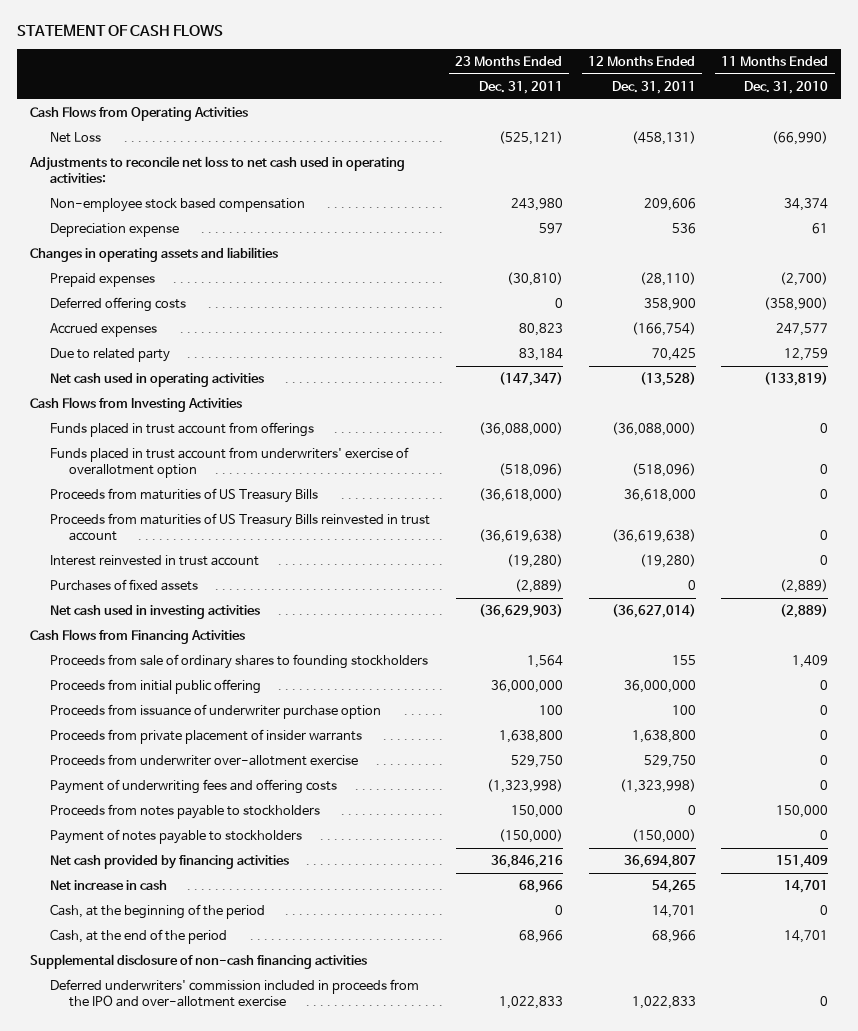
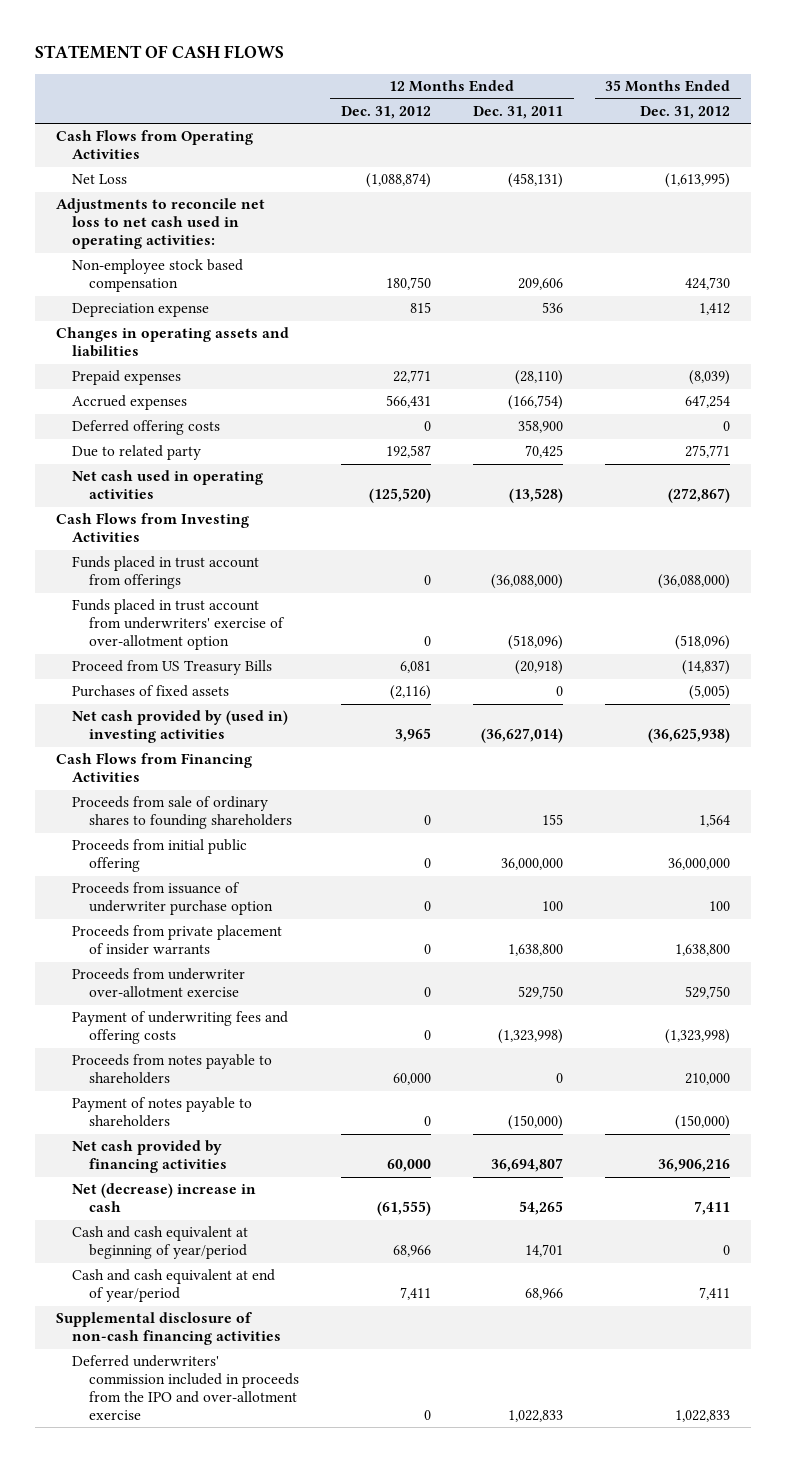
- | 23 Months Ended Dec. 31, 2011 | 12 Months Ended Dec. 31, 2011 | 11 Months Ended Dec. 31, 2010
+ | 12 Months Ended Dec. 31, 2012 | 12 Months Ended Dec. 31, 2011 | 35 Months Ended Dec. 31, 2012
moved down: Deferred offering costs | 0 | 358,900 | 0
- Funds placed in trust account from underwriters' exercise of overallotment option | (518,096) | (518,096) | 0
- Proceeds from maturities of US Treasury Bills | (36,618,000) | 36,618,000 | 0
- Proceeds from maturities of US Treasury Bills reinvested in trust account | (36,619,638) | (36,619,638) | 0
- Interest reinvested in trust account | (19,280) | (19,280) | 0
+ Funds placed in trust account from underwriters' exercise of over-allotment option | 0 | (518,096) | (518,096)
+ Proceed from US Treasury Bills | 6,081 | (20,918) | (14,837)
- Net cash used in investing activities | (36,629,903) | (36,627,014) | (2,889)
+ Net cash provided by (used in) investing activities | 3,965 | (36,627,014) | (36,625,938)
- Proceeds from sale of ordinary shares to founding stockholders | 1,564 | 155 | 1,409
+ Proceeds from sale of ordinary shares to founding shareholders | 0 | 155 | 1,564
- Proceeds from notes payable to stockholders | 150,000 | 0 | 150,000
- Payment of notes payable to stockholders | (150,000) | (150,000) | 0
+ Proceeds from notes payable to shareholders | 60,000 | 0 | 210,000
+ Payment of notes payable to shareholders | 0 | (150,000) | (150,000)
- Net increase in cash | 68,966 | 54,265 | 14,701
- Cash, at the beginning of the period | 0 | 14,701 | 0
- Cash, at the end of the period | 68,966 | 68,966 | 14,701
+ Net (decrease) increase in cash | (61,555) | 54,265 | 7,411
+ Cash and cash equivalent at beginning of year/period | 68,966 | 14,701 | 0
+ Cash and cash equivalent at end of year/period | 7,411 | 68,966 | 7,411

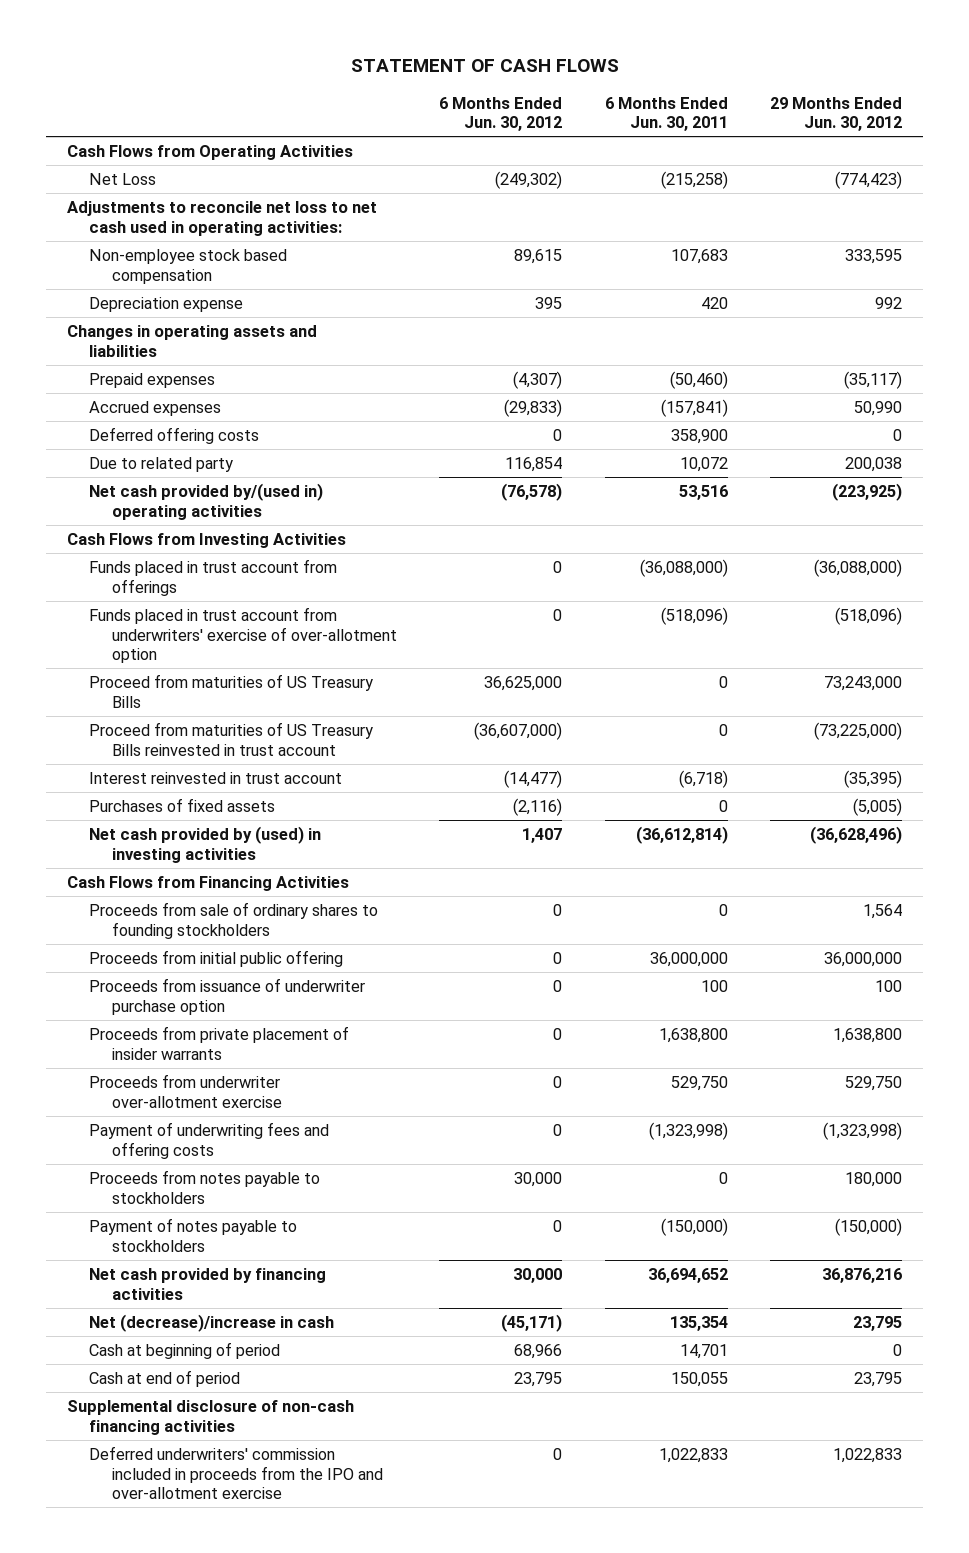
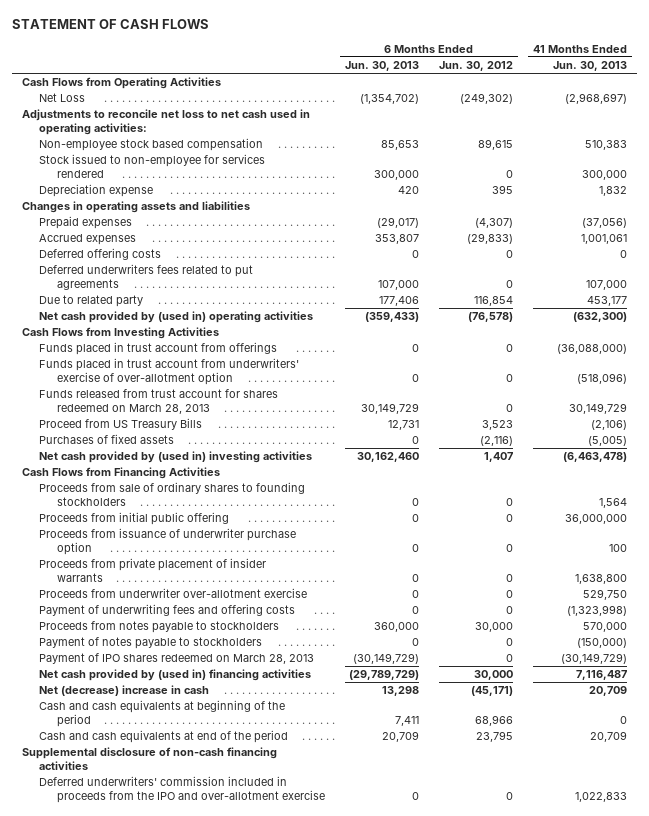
- | 6 Months Ended Jun. 30, 2012 | 6 Months Ended Jun. 30, 2011 | 29 Months Ended Jun. 30, 2012
+ | 6 Months Ended Jun. 30, 2013 | 6 Months Ended Jun. 30, 2012 | 41 Months Ended Jun. 30, 2013
+ Stock issued to non-employee for services rendered | 300,000 | 0 | 300,000
+ Deferred underwriters fees related to put agreements | 107,000 | 0 | 107,000
- Net cash provided by/(used in) operating activities | (76,578) | 53,516 | (223,925)
+ Net cash provided by (used in) operating activities | (359,433) | (76,578) | (632,300)
- Proceed from maturities of US Treasury Bills | 36,625,000 | 0 | 73,243,000
- Proceed from maturities of US Treasury Bills reinvested in trust account | (36,607,000) | 0 | (73,225,000)
- Interest reinvested in trust account | (14,477) | (6,718) | (35,395)
+ Funds released from trust account for shares redeemed on March 28, 2013 | 30,149,729 | 0 | 30,149,729
+ Proceed from US Treasury Bills | 12,731 | 3,523 | (2,106)
- Net cash provided by (used) in investing activities | 1,407 | (36,612,814) | (36,628,496)
+ Net cash provided by (used in) investing activities | 30,162,460 | 1,407 | (6,463,478)
- Net cash provided by financing activities | 30,000 | 36,694,652 | 36,876,216
- Net (decrease)/increase in cash | (45,171) | 135,354 | 23,795
- Cash at beginning of period | 68,966 | 14,701 | 0
- Cash at end of period | 23,795 | 150,055 | 23,795
+ Payment of IPO shares redeemed on March 28, 2013 | (30,149,729) | 0 | (30,149,729)
+ Net cash provided by (used in) financing activities | (29,789,729) | 30,000 | 7,116,487
+ Net (decrease) increase in cash | 13,298 | (45,171) | 20,709
+ Cash and cash equivalents at beginning of the period | 7,411 | 68,966 | 0
+ Cash and cash equivalents at end of the period | 20,709 | 23,795 | 20,709

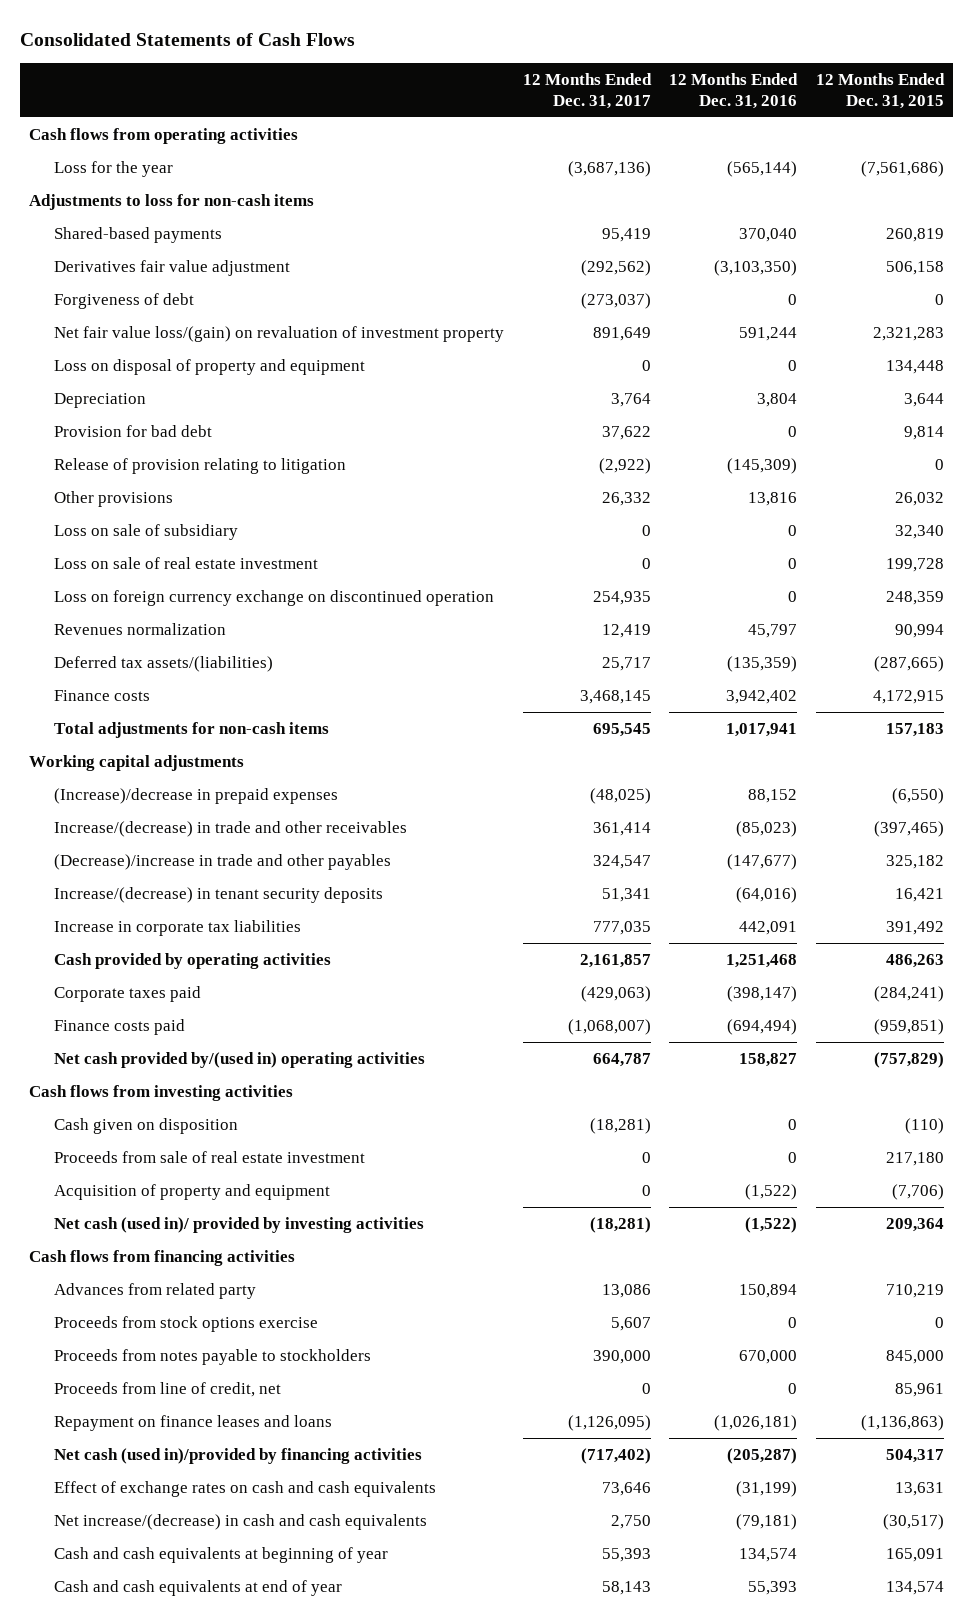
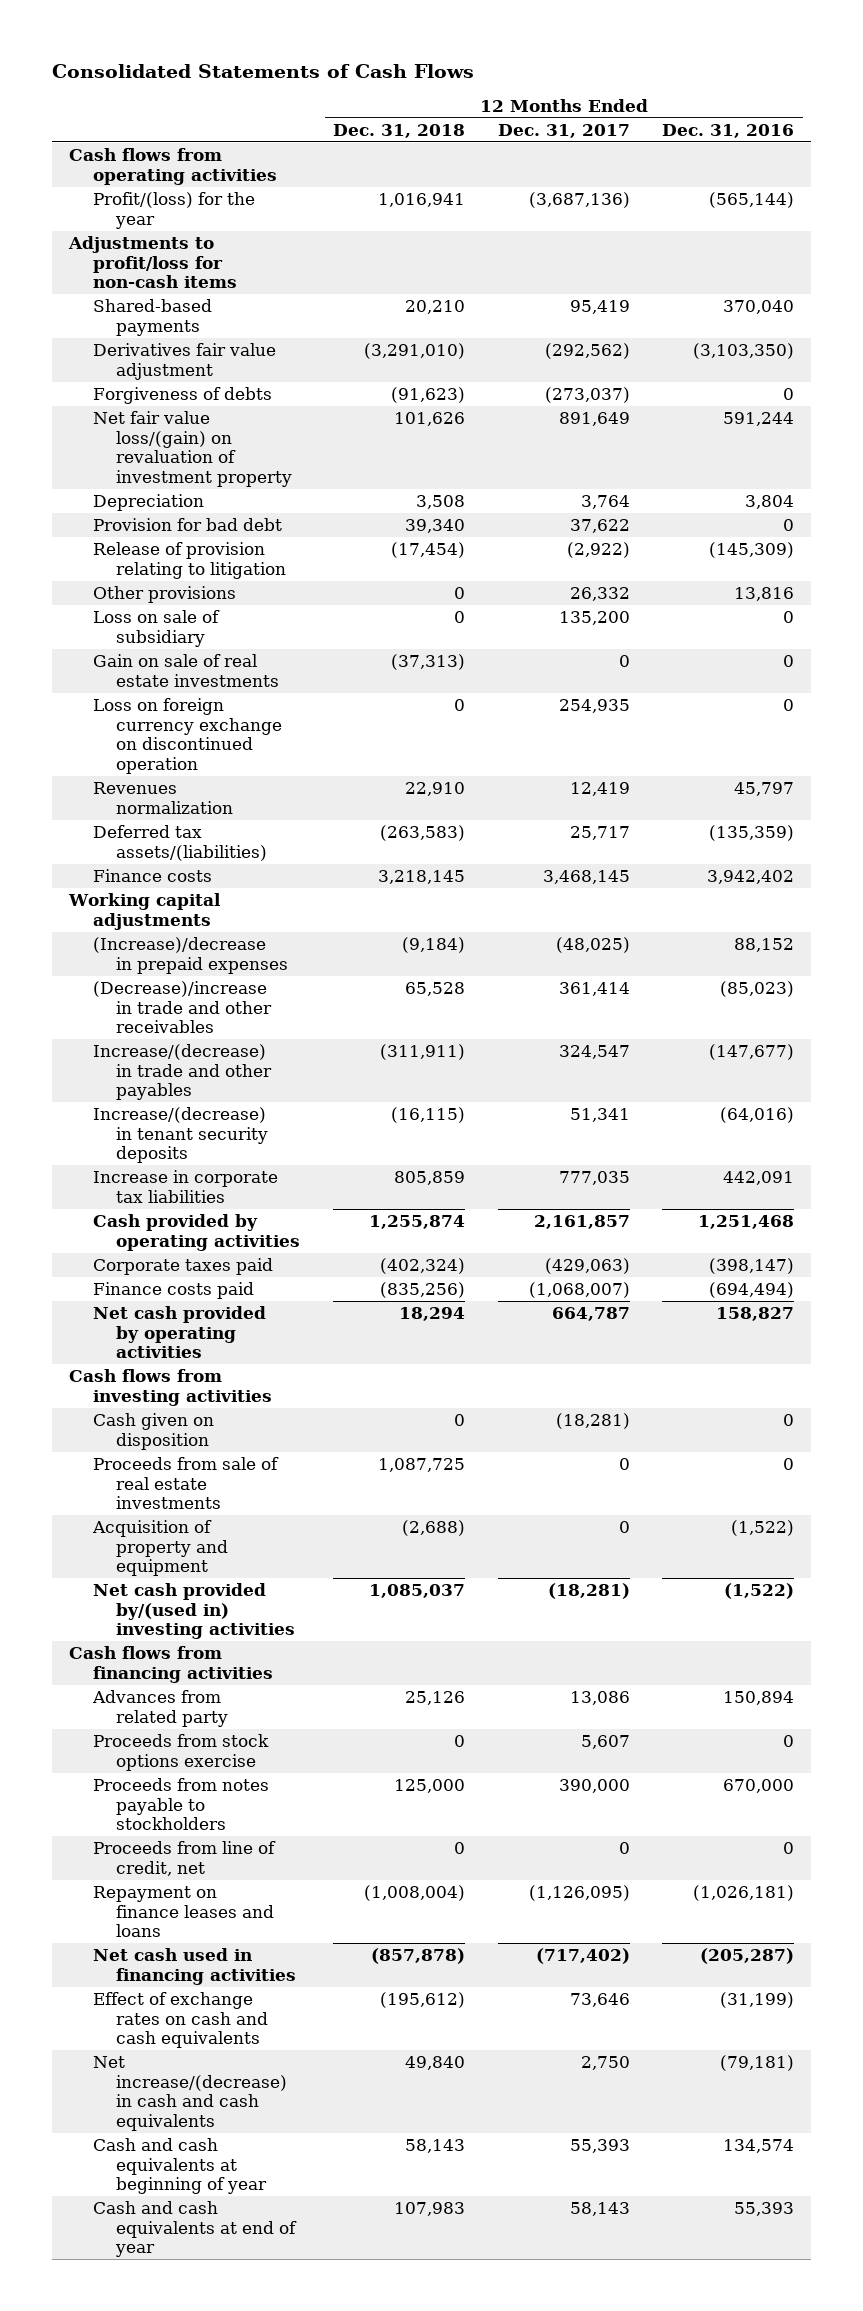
- | 12 Months Ended Dec. 31, 2017 | 12 Months Ended Dec. 31, 2016 | 12 Months Ended Dec. 31, 2015
+ | 12 Months Ended Dec. 31, 2018 | 12 Months Ended Dec. 31, 2017 | 12 Months Ended Dec. 31, 2016
- Loss for the year | (3,687,136) | (565,144) | (7,561,686)
- Adjustments to loss for non-cash items
+ Profit/(loss) for the year | 1,016,941 | (3,687,136) | (565,144)
+ Adjustments to profit/loss for non-cash items
- Forgiveness of debt | (273,037) | 0 | 0
+ Forgiveness of debts | (91,623) | (273,037) | 0
- Loss on disposal of property and equipment | 0 | 0 | 134,448
- Loss on sale of subsidiary | 0 | 0 | 32,340
- Loss on sale of real estate investment | 0 | 0 | 199,728
+ Loss on sale of subsidiary | 0 | 135,200 | 0
+ Gain on sale of real estate investments | (37,313) | 0 | 0
- Total adjustments for non-cash items | 695,545 | 1,017,941 | 157,183
- Increase/(decrease) in trade and other receivables | 361,414 | (85,023) | (397,465)
- (Decrease)/increase in trade and other payables | 324,547 | (147,677) | 325,182
+ (Decrease)/increase in trade and other receivables | 65,528 | 361,414 | (85,023)
+ Increase/(decrease) in trade and other payables | (311,911) | 324,547 | (147,677)
- Net cash provided by/(used in) operating activities | 664,787 | 158,827 | (757,829)
+ Net cash provided by operating activities | 18,294 | 664,787 | 158,827
- Proceeds from sale of real estate investment | 0 | 0 | 217,180
+ Proceeds from sale of real estate investments | 1,087,725 | 0 | 0
- Net cash (used in)/ provided by investing activities | (18,281) | (1,522) | 209,364
+ Net cash provided by/(used in) investing activities | 1,085,037 | (18,281) | (1,522)
- Net cash (used in)/provided by financing activities | (717,402) | (205,287) | 504,317
+ Net cash used in financing activities | (857,878) | (717,402) | (205,287)

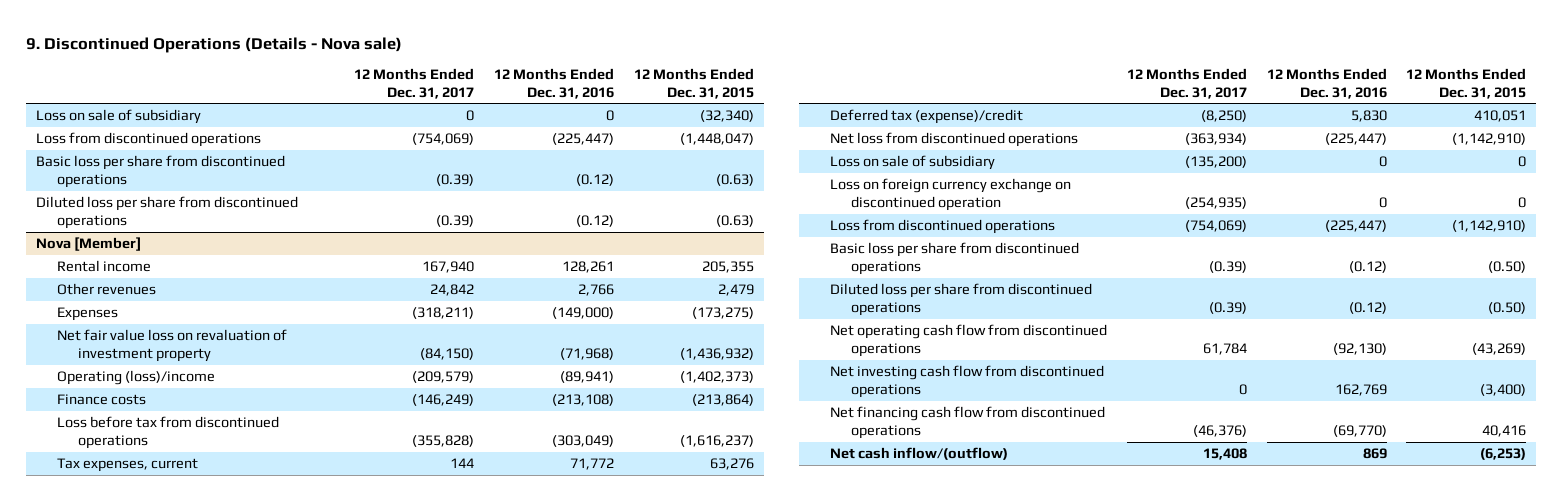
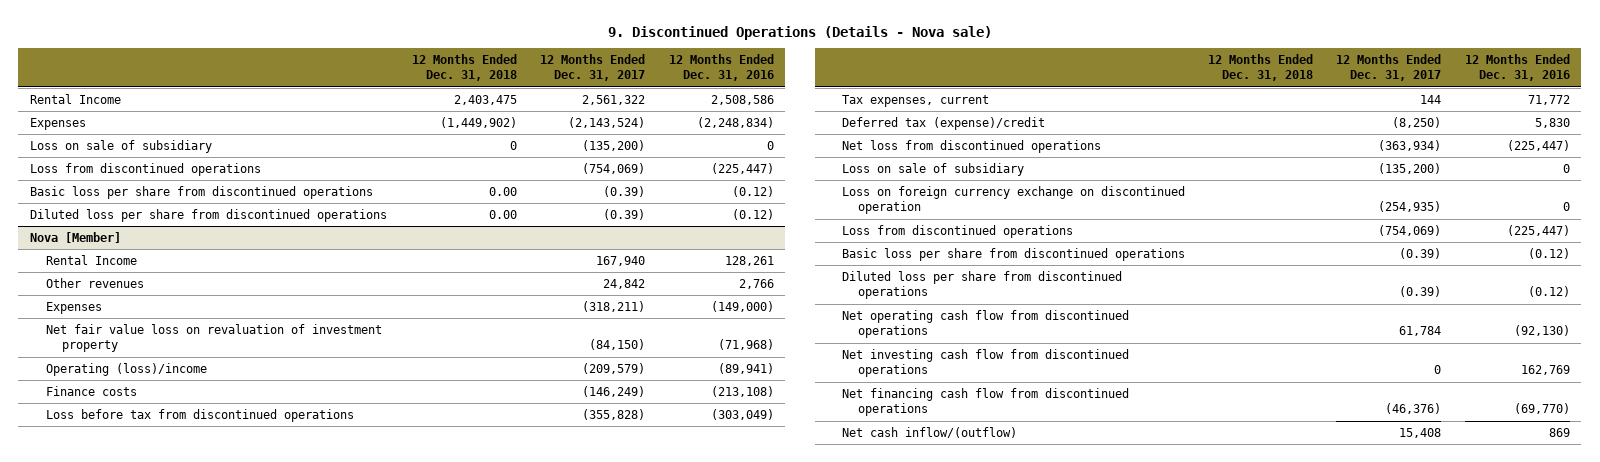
- | 12 Months Ended Dec. 31, 2017 | 12 Months Ended Dec. 31, 2016 | 12 Months Ended Dec. 31, 2015
+ | 12 Months Ended Dec. 31, 2018 | 12 Months Ended Dec. 31, 2017 | 12 Months Ended Dec. 31, 2016
- Loss on sale of subsidiary | 0 | 0 | (32,340)
+ Rental Income | 2,403,475 | 2,561,322 | 2,508,586
+ Expenses | (1,449,902) | (2,143,524) | (2,248,834)
+ Loss on sale of subsidiary | 0 | (135,200) | 0
@ Nova [Member]
- Rental income | 167,940 | 128,261 | 205,355
+ Rental Income | | 167,940 | 128,261

